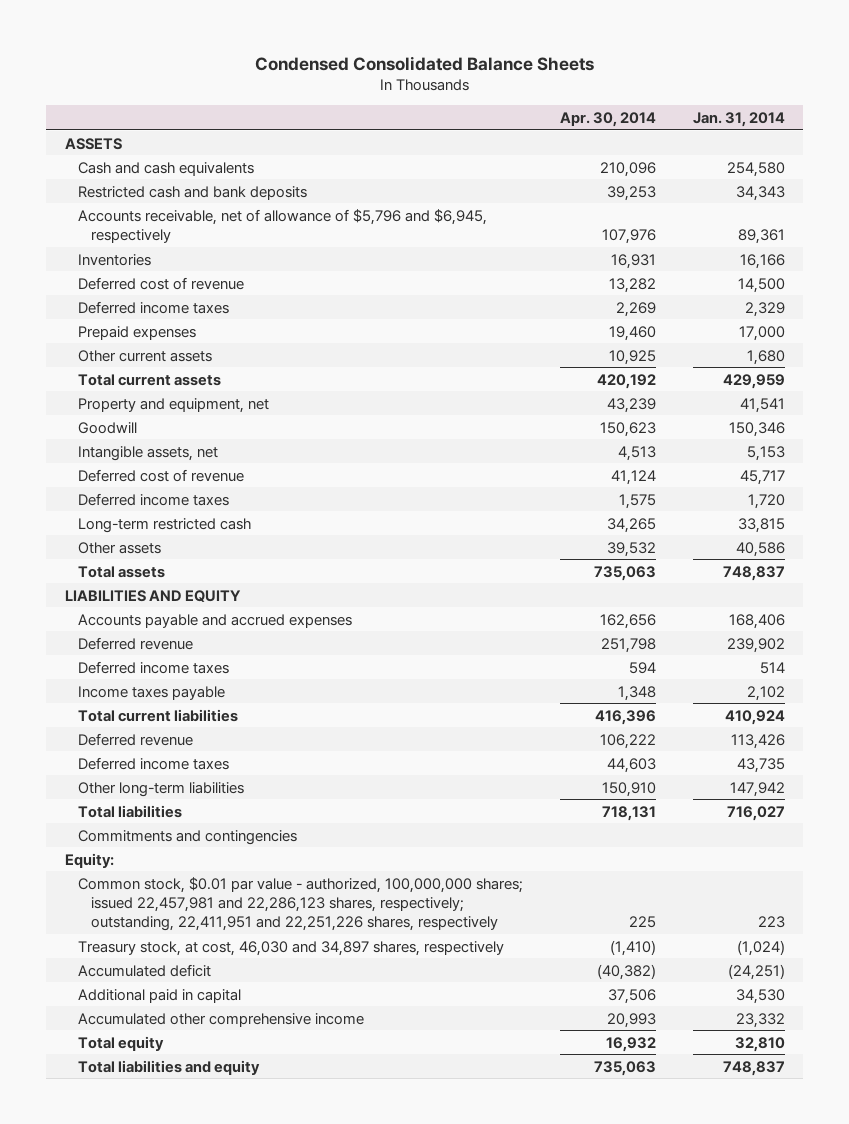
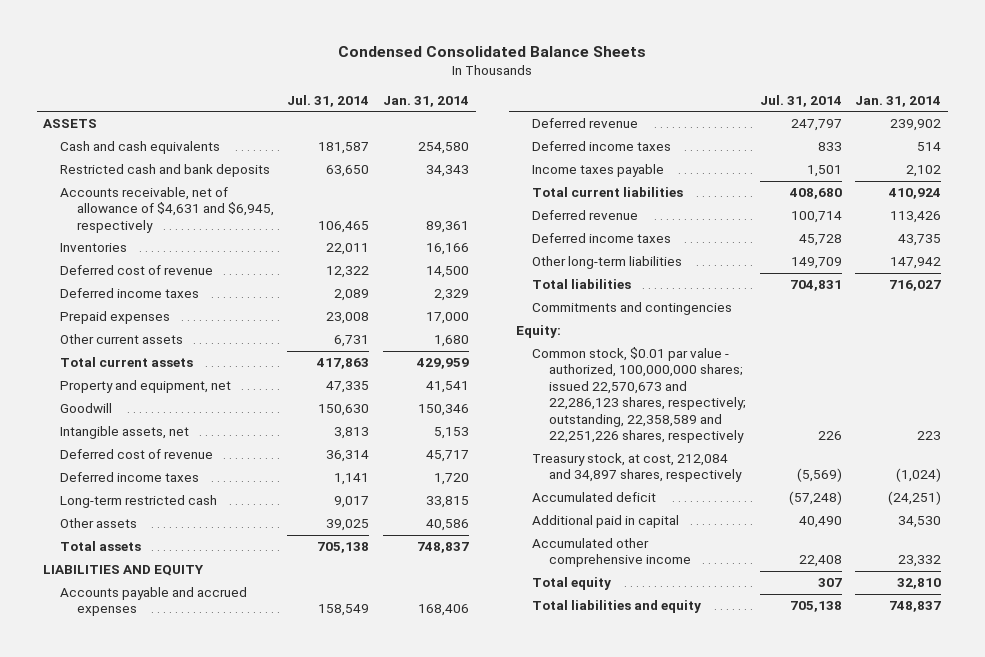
- | Apr. 30, 2014 | Jan. 31, 2014
+ | Jul. 31, 2014 | Jan. 31, 2014
- Accounts receivable, net of allowance of $5,796 and $6,945, respectively | 107,976 | 89,361
+ Accounts receivable, net of allowance of $4,631 and $6,945, respectively | 106,465 | 89,361
- Common stock, $0.01 par value - authorized, 100,000,000 shares; issued 22,457,981 and 22,286,123 shares, respectively; outstanding, 22,411,951 and 22,251,226 shares, respectively | 225 | 223
- Treasury stock, at cost, 46,030 and 34,897 shares, respectively | (1,410) | (1,024)
+ Common stock, $0.01 par value - authorized, 100,000,000 shares; issued 22,570,673 and 22,286,123 shares, respectively; outstanding, 22,358,589 and 22,251,226 shares, respectively | 226 | 223
+ Treasury stock, at cost, 212,084 and 34,897 shares, respectively | (5,569) | (1,024)

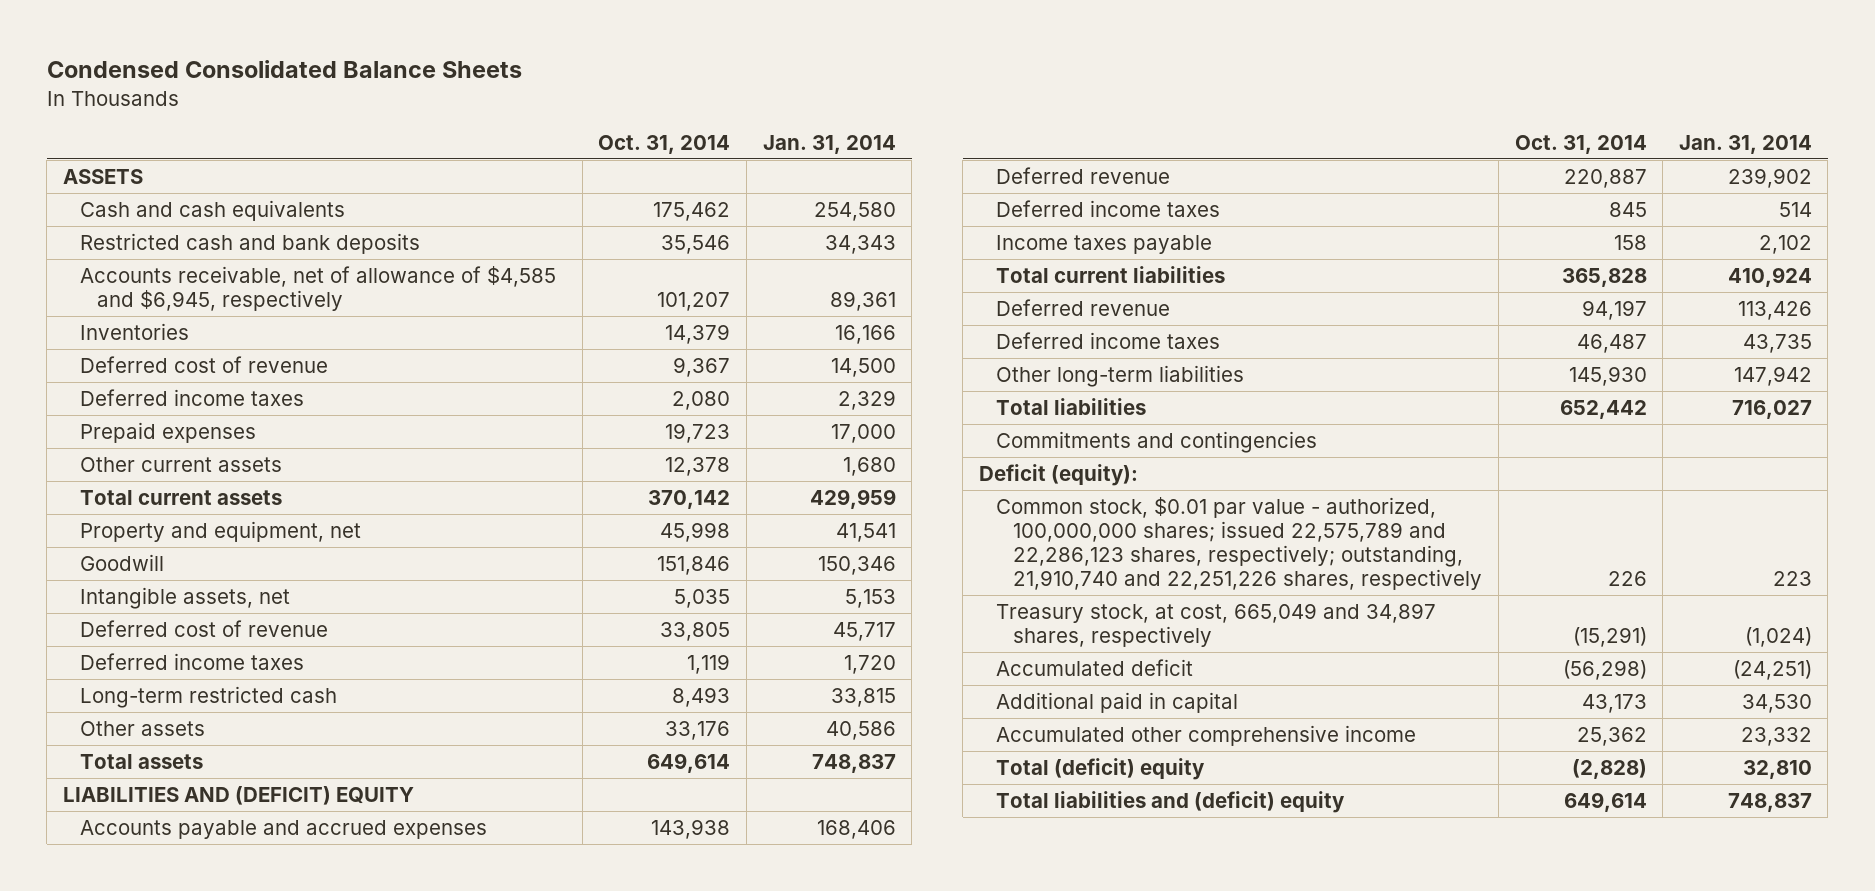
- | Jul. 31, 2014 | Jan. 31, 2014
+ | Oct. 31, 2014 | Jan. 31, 2014
- Accounts receivable, net of allowance of $4,631 and $6,945, respectively | 106,465 | 89,361
+ Accounts receivable, net of allowance of $4,585 and $6,945, respectively | 101,207 | 89,361
- LIABILITIES AND EQUITY
+ LIABILITIES AND (DEFICIT) EQUITY
- Equity:
- Common stock, $0.01 par value - authorized, 100,000,000 shares; issued 22,570,673 and 22,286,123 shares, respectively; outstanding, 22,358,589 and 22,251,226 shares, respectively | 226 | 223
- Treasury stock, at cost, 212,084 and 34,897 shares, respectively | (5,569) | (1,024)
+ Deficit (equity):
+ Common stock, $0.01 par value - authorized, 100,000,000 shares; issued 22,575,789 and 22,286,123 shares, respectively; outstanding, 21,910,740 and 22,251,226 shares, respectively | 226 | 223
+ Treasury stock, at cost, 665,049 and 34,897 shares, respectively | (15,291) | (1,024)
- Total equity | 307 | 32,810
- Total liabilities and equity | 705,138 | 748,837
+ Total (deficit) equity | (2,828) | 32,810
+ Total liabilities and (deficit) equity | 649,614 | 748,837

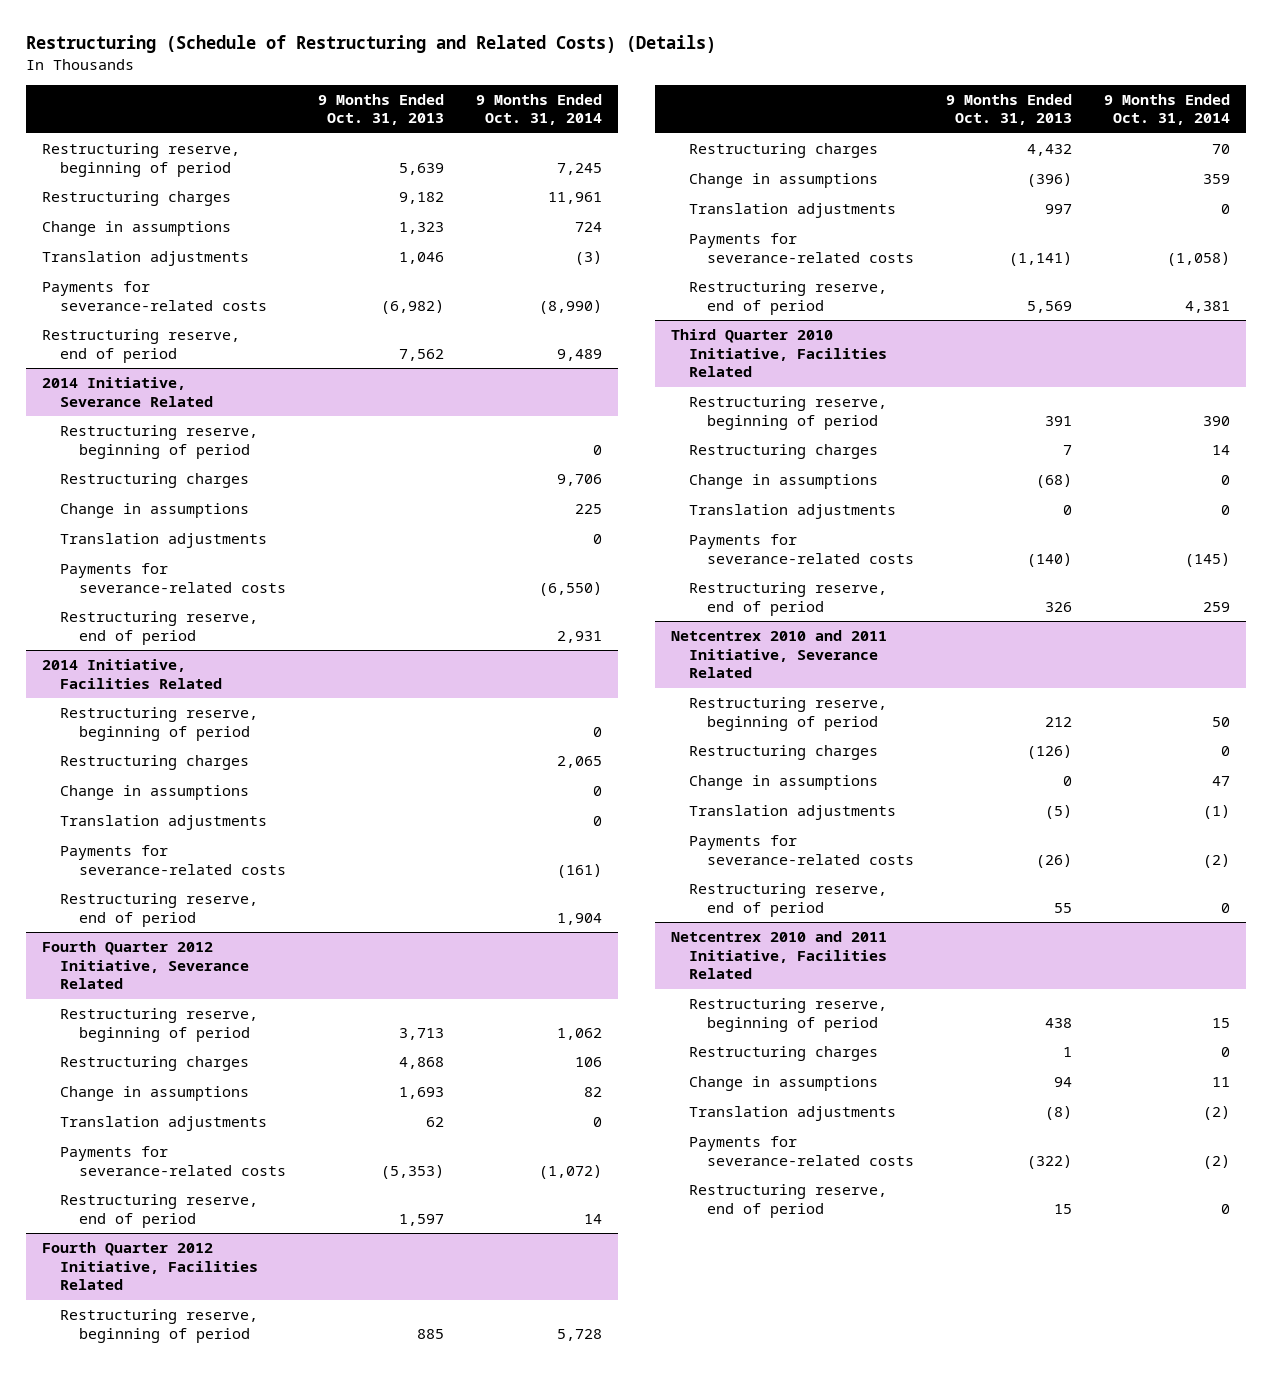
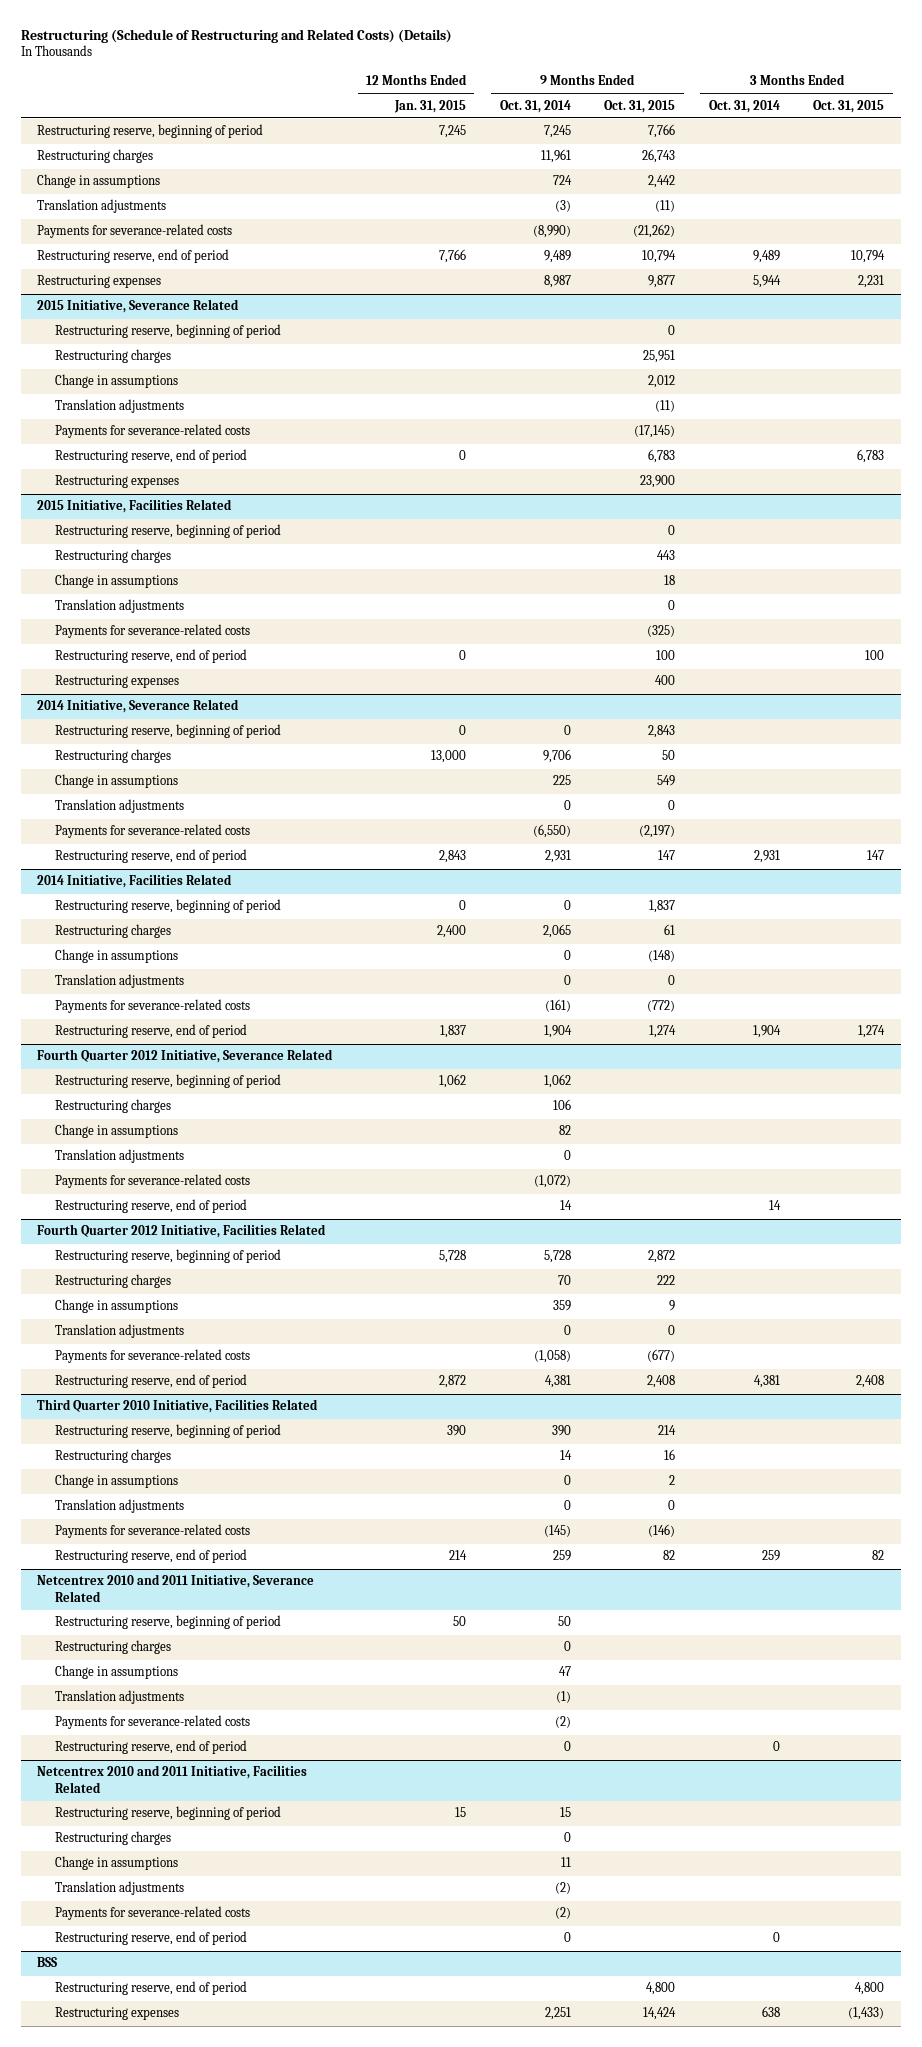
- | 9 Months Ended Oct. 31, 2013 | 9 Months Ended Oct. 31, 2014
+ | 12 Months Ended Jan. 31, 2015 | 9 Months Ended Oct. 31, 2014 | 9 Months Ended Oct. 31, 2015 | 3 Months Ended Oct. 31, 2014 | 3 Months Ended Oct. 31, 2015
+ Restructuring expenses | | 8,987 | 9,877 | 5,944 | 2,231
+ 2015 Initiative, Severance Related
+ Restructuring reserve, beginning of period | | | 0 | |
+ Restructuring charges | | | 25,951 | |
+ Change in assumptions | | | 2,012 | |
+ Translation adjustments | | | (11) | |
+ Payments for severance-related costs | | | (17,145) | |
+ Restructuring reserve, end of period | 0 | | 6,783 | | 6,783
+ Restructuring expenses | | | 23,900 | |
+ 2015 Initiative, Facilities Related
+ Restructuring reserve, beginning of period | | | 0 | |
+ Restructuring charges | | | 443 | |
+ Change in assumptions | | | 18 | |
+ Translation adjustments | | | 0 | |
+ Payments for severance-related costs | | | (325) | |
+ Restructuring reserve, end of period | 0 | | 100 | | 100
+ Restructuring expenses | | | 400 | |
+ BSS
+ Restructuring reserve, end of period | | | 4,800 | | 4,800
+ Restructuring expenses | | 2,251 | 14,424 | 638 | (1,433)

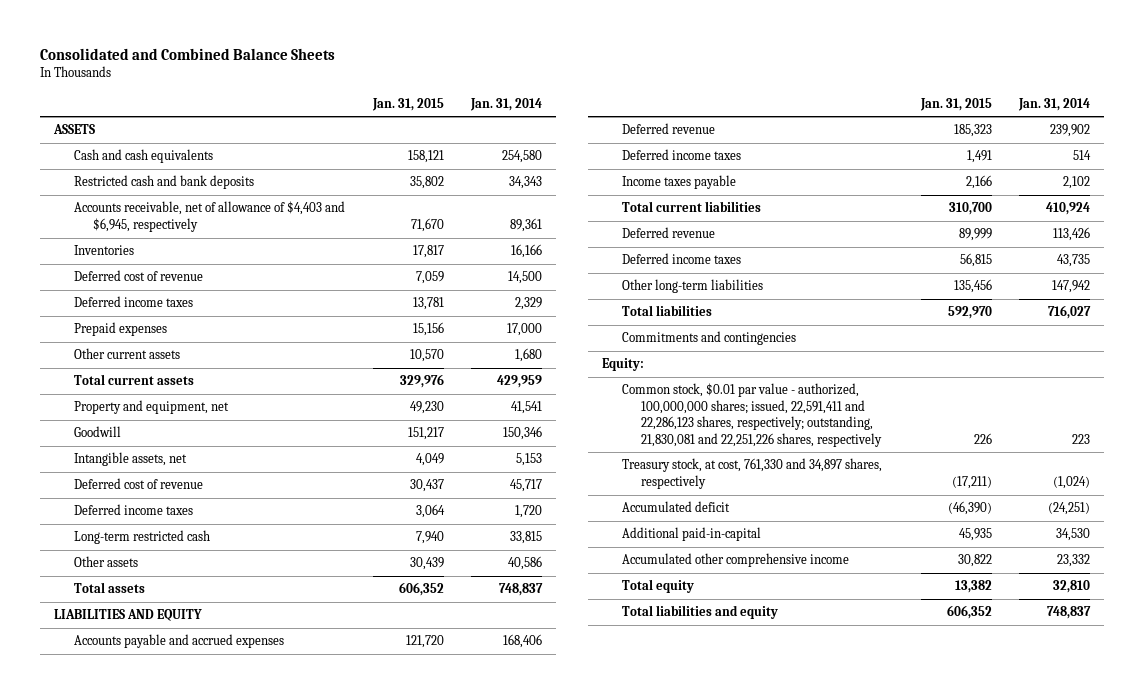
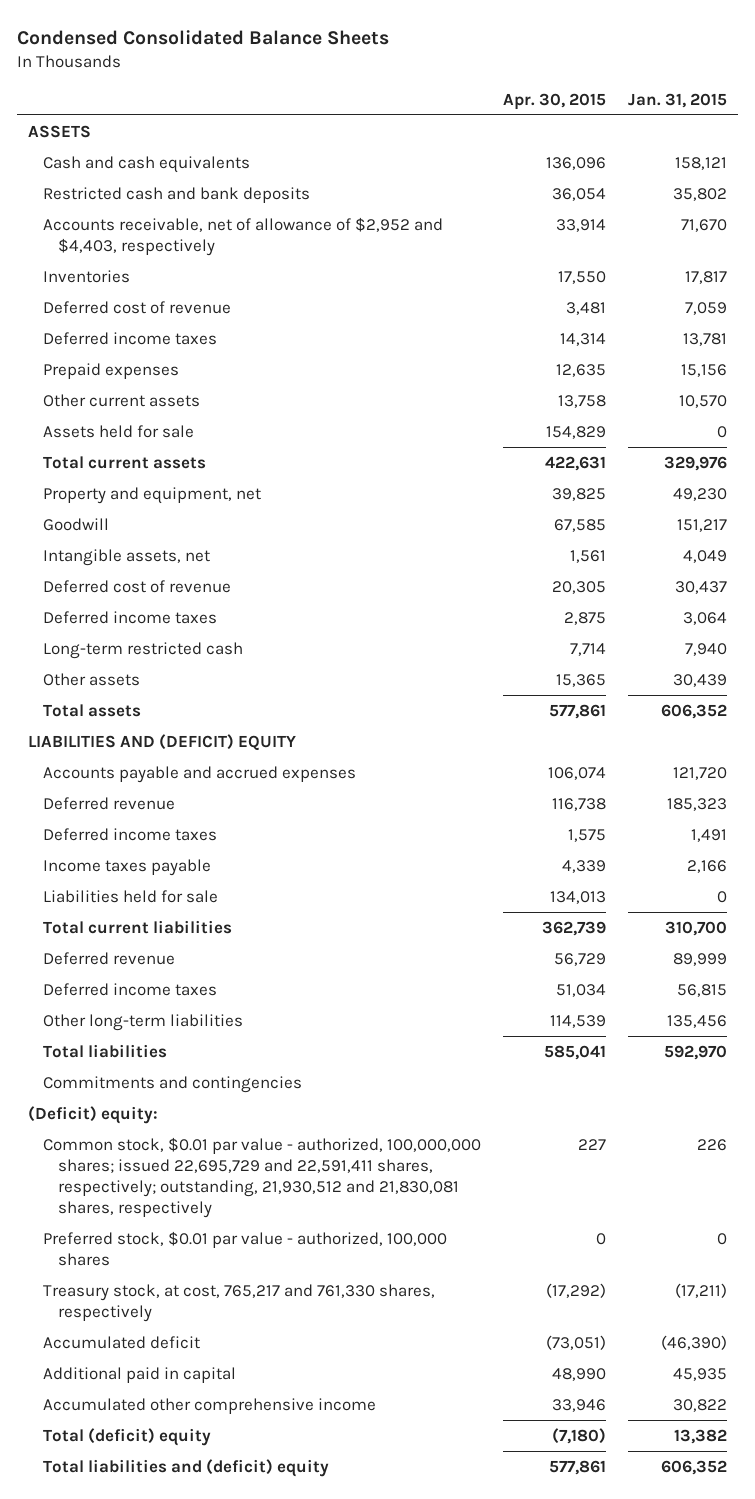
- Consolidated and Combined Balance Sheets
+ Condensed Consolidated Balance Sheets
- | Jan. 31, 2015 | Jan. 31, 2014
+ | Apr. 30, 2015 | Jan. 31, 2015
- Accounts receivable, net of allowance of $4,403 and $6,945, respectively | 71,670 | 89,361
+ Accounts receivable, net of allowance of $2,952 and $4,403, respectively | 33,914 | 71,670
+ Assets held for sale | 154,829 | 0
- LIABILITIES AND EQUITY
+ LIABILITIES AND (DEFICIT) EQUITY
+ Liabilities held for sale | 134,013 | 0
- Equity:
- Common stock, $0.01 par value - authorized, 100,000,000 shares; issued, 22,591,411 and 22,286,123 shares, respectively; outstanding, 21,830,081 and 22,251,226 shares, respectively | 226 | 223
- Treasury stock, at cost, 761,330 and 34,897 shares, respectively | (17,211) | (1,024)
+ (Deficit) equity:
+ Common stock, $0.01 par value - authorized, 100,000,000 shares; issued 22,695,729 and 22,591,411 shares, respectively; outstanding, 21,930,512 and 21,830,081 shares, respectively | 227 | 226
+ Preferred stock, $0.01 par value - authorized, 100,000 shares | 0 | 0
+ Treasury stock, at cost, 765,217 and 761,330 shares, respectively | (17,292) | (17,211)
- Additional paid-in-capital | 45,935 | 34,530
+ Additional paid in capital | 48,990 | 45,935
- Total equity | 13,382 | 32,810
- Total liabilities and equity | 606,352 | 748,837
+ Total (deficit) equity | (7,180) | 13,382
+ Total liabilities and (deficit) equity | 577,861 | 606,352

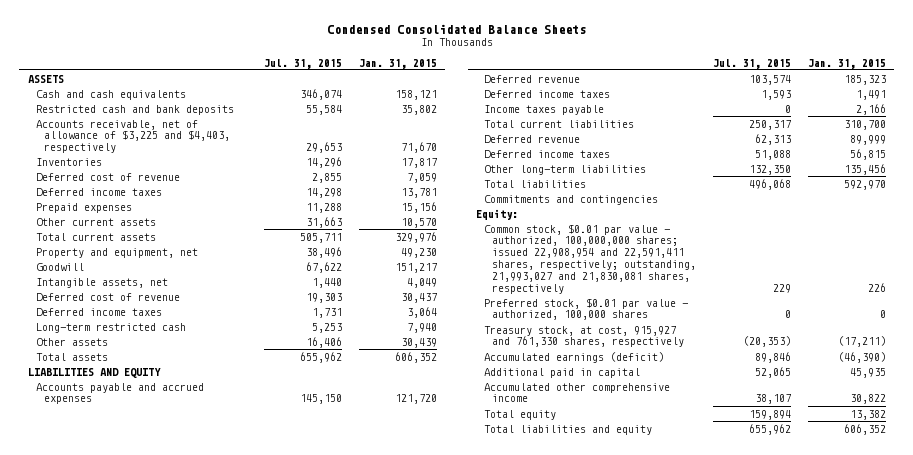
- | Apr. 30, 2015 | Jan. 31, 2015
+ | Jul. 31, 2015 | Jan. 31, 2015
- Accounts receivable, net of allowance of $2,952 and $4,403, respectively | 33,914 | 71,670
+ Accounts receivable, net of allowance of $3,225 and $4,403, respectively | 29,653 | 71,670
- Assets held for sale | 154,829 | 0
- LIABILITIES AND (DEFICIT) EQUITY
+ LIABILITIES AND EQUITY
- Liabilities held for sale | 134,013 | 0
- (Deficit) equity:
- Common stock, $0.01 par value - authorized, 100,000,000 shares; issued 22,695,729 and 22,591,411 shares, respectively; outstanding, 21,930,512 and 21,830,081 shares, respectively | 227 | 226
+ Equity:
+ Common stock, $0.01 par value - authorized, 100,000,000 shares; issued 22,908,954 and 22,591,411 shares, respectively; outstanding, 21,993,027 and 21,830,081 shares, respectively | 229 | 226
- Treasury stock, at cost, 765,217 and 761,330 shares, respectively | (17,292) | (17,211)
- Accumulated deficit | (73,051) | (46,390)
+ Treasury stock, at cost, 915,927 and 761,330 shares, respectively | (20,353) | (17,211)
+ Accumulated earnings (deficit) | 89,846 | (46,390)
- Total (deficit) equity | (7,180) | 13,382
- Total liabilities and (deficit) equity | 577,861 | 606,352
+ Total equity | 159,894 | 13,382
+ Total liabilities and equity | 655,962 | 606,352

